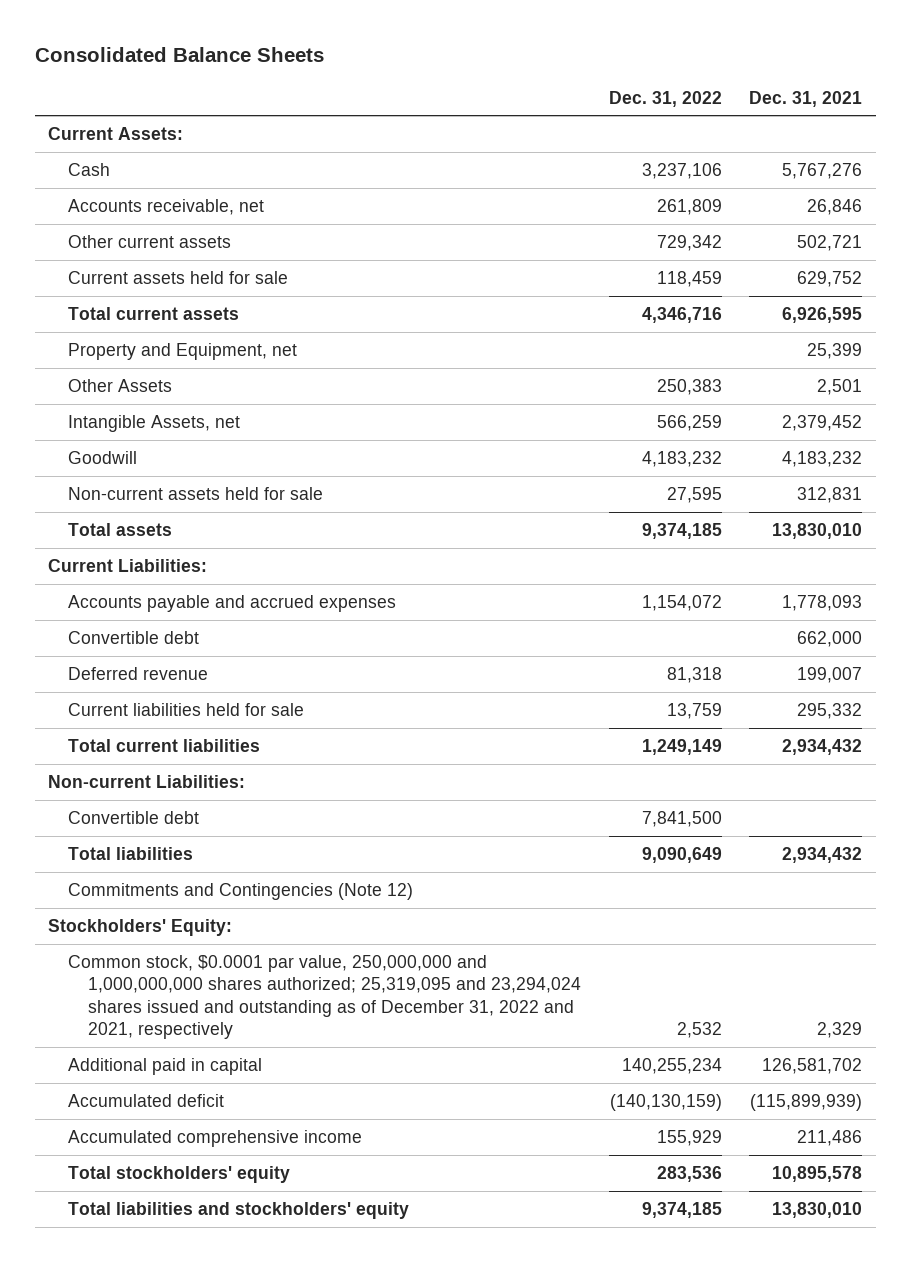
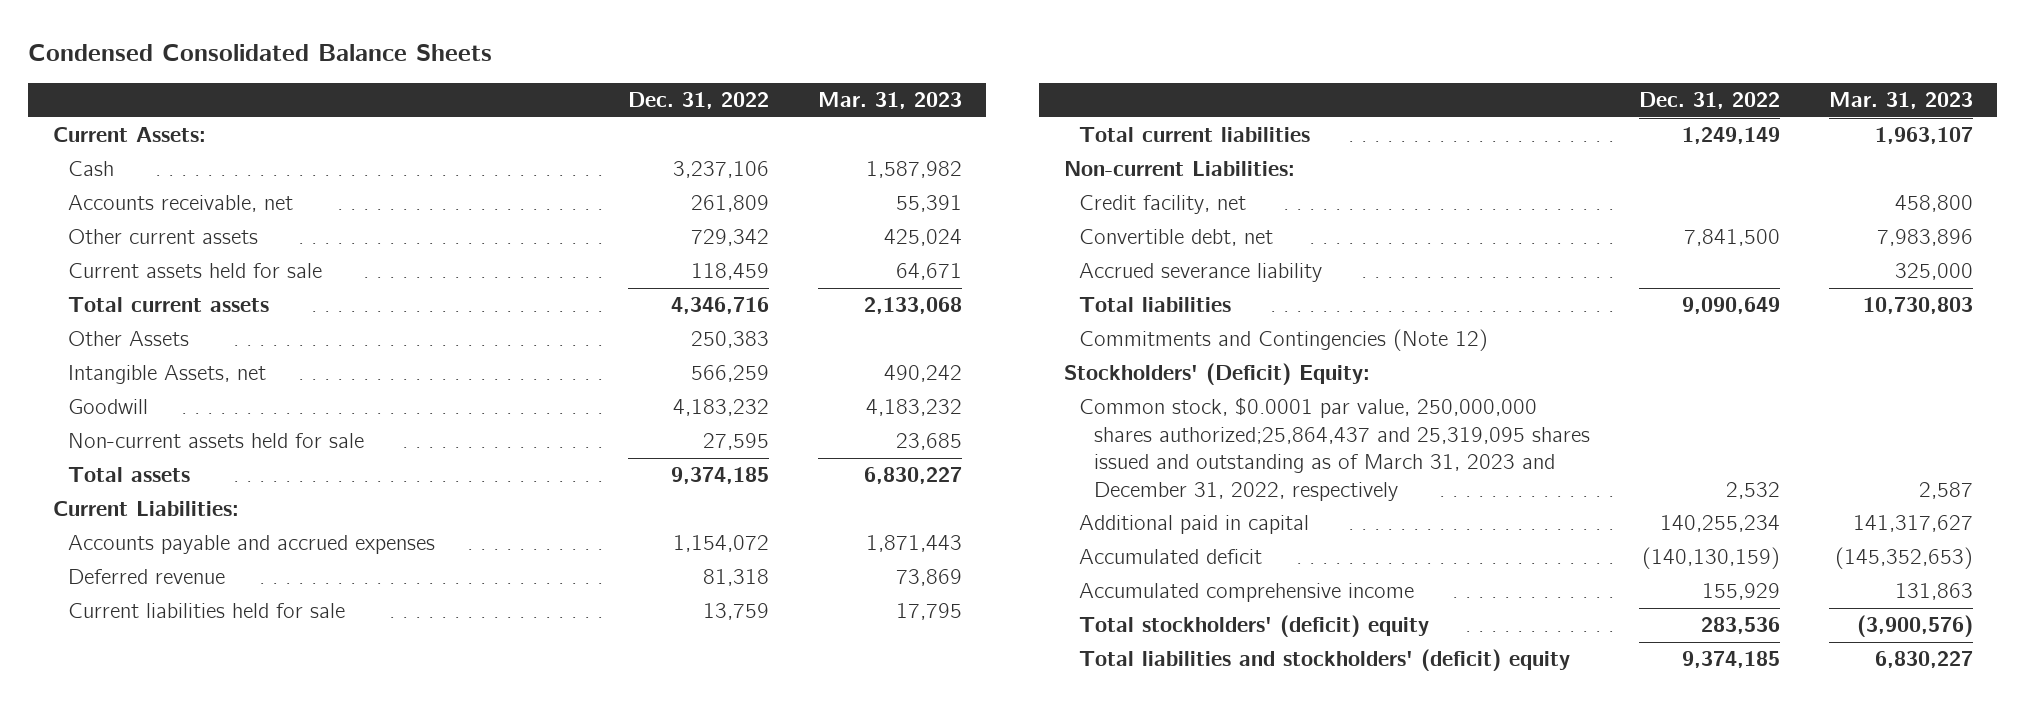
- Consolidated Balance Sheets
+ Condensed Consolidated Balance Sheets
- | Dec. 31, 2022 | Dec. 31, 2021
+ | Dec. 31, 2022 | Mar. 31, 2023
- Property and Equipment, net | | 25,399
- Convertible debt | | 662,000
- Convertible debt | 7,841,500 |
+ Credit facility, net | | 458,800
+ Convertible debt, net | 7,841,500 | 7,983,896
+ Accrued severance liability | | 325,000
- Stockholders' Equity:
- Common stock, $0.0001 par value, 250,000,000 and 1,000,000,000 shares authorized; 25,319,095 and 23,294,024 shares issued and outstanding as of December 31, 2022 and 2021, respectively | 2,532 | 2,329
+ Stockholders' (Deficit) Equity:
+ Common stock, $0.0001 par value, 250,000,000 shares authorized;25,864,437 and 25,319,095 shares issued and outstanding as of March 31, 2023 and December 31, 2022, respectively | 2,532 | 2,587
- Total stockholders' equity | 283,536 | 10,895,578
- Total liabilities and stockholders' equity | 9,374,185 | 13,830,010
+ Total stockholders' (deficit) equity | 283,536 | (3,900,576)
+ Total liabilities and stockholders' (deficit) equity | 9,374,185 | 6,830,227

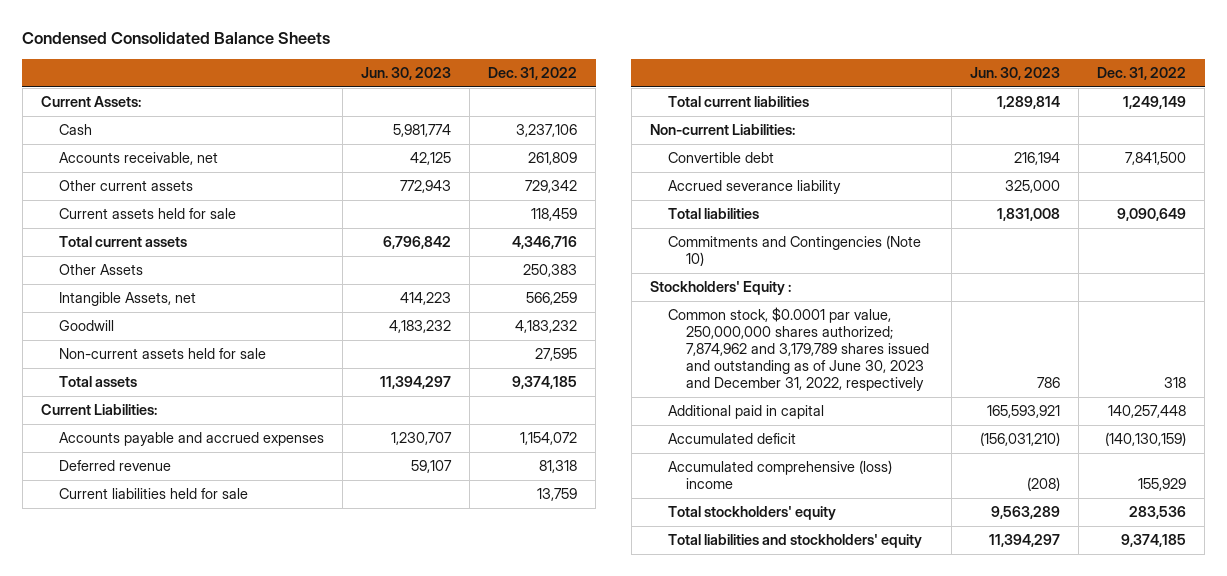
- | Dec. 31, 2022 | Mar. 31, 2023
+ | Jun. 30, 2023 | Dec. 31, 2022
- Credit facility, net | | 458,800
- Convertible debt, net | 7,841,500 | 7,983,896
+ Convertible debt | 216,194 | 7,841,500
- Commitments and Contingencies (Note 12)
- Stockholders' (Deficit) Equity:
- Common stock, $0.0001 par value, 250,000,000 shares authorized;25,864,437 and 25,319,095 shares issued and outstanding as of March 31, 2023 and December 31, 2022, respectively | 2,532 | 2,587
- Additional paid in capital | 140,255,234 | 141,317,627
+ Commitments and Contingencies (Note 10)
+ Stockholders' Equity :
+ Common stock, $0.0001 par value, 250,000,000 shares authorized; 7,874,962 and 3,179,789 shares issued and outstanding as of June 30, 2023 and December 31, 2022, respectively | 786 | 318
+ Additional paid in capital | 165,593,921 | 140,257,448
- Accumulated comprehensive income | 155,929 | 131,863
- Total stockholders' (deficit) equity | 283,536 | (3,900,576)
- Total liabilities and stockholders' (deficit) equity | 9,374,185 | 6,830,227
+ Accumulated comprehensive (loss) income | (208) | 155,929
+ Total stockholders' equity | 9,563,289 | 283,536
+ Total liabilities and stockholders' equity | 11,394,297 | 9,374,185

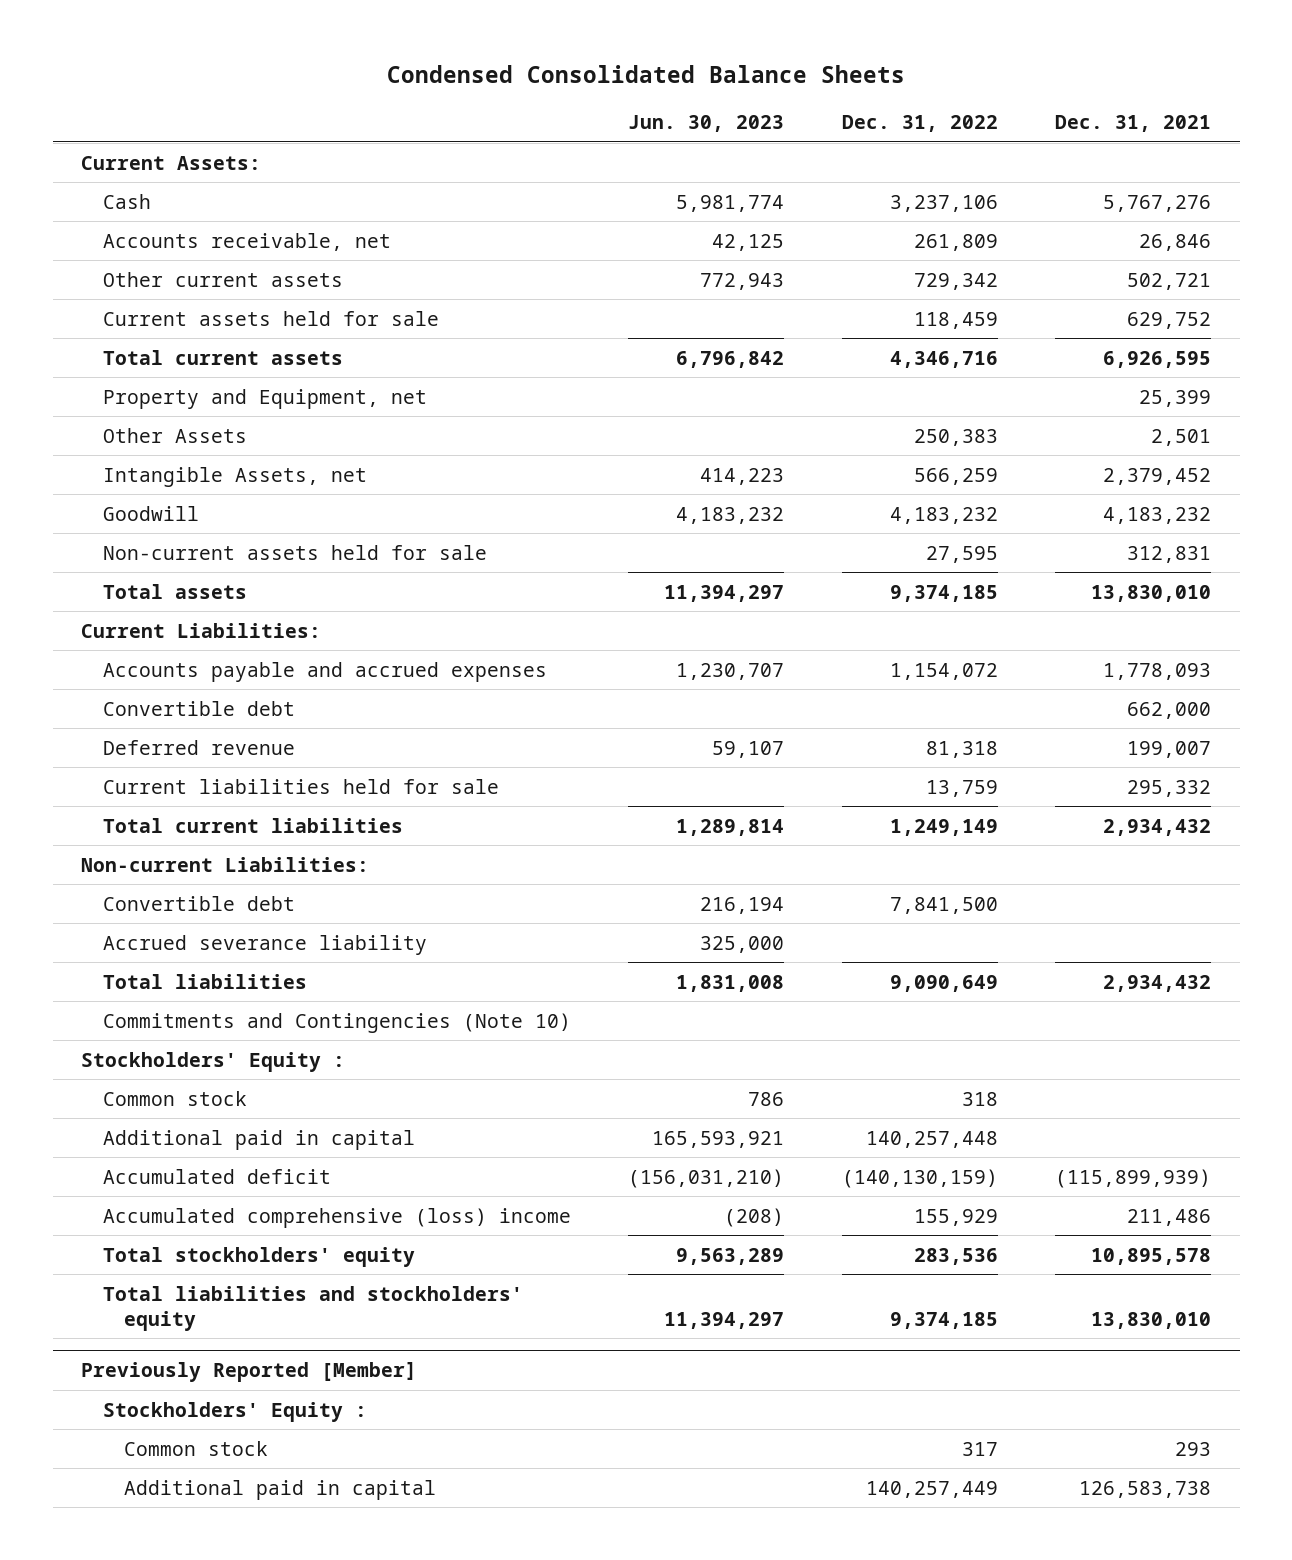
- | Jun. 30, 2023 | Dec. 31, 2022
+ | Jun. 30, 2023 | Dec. 31, 2022 | Dec. 31, 2021
+ Property and Equipment, net | | | 25,399
+ Convertible debt | | | 662,000
- Common stock, $0.0001 par value, 250,000,000 shares authorized; 7,874,962 and 3,179,789 shares issued and outstanding as of June 30, 2023 and December 31, 2022, respectively | 786 | 318
+ Common stock | 786 | 318 |
+ Previously Reported [Member]
+ Stockholders' Equity :
+ Common stock | | 317 | 293
+ Additional paid in capital | | 140,257,449 | 126,583,738

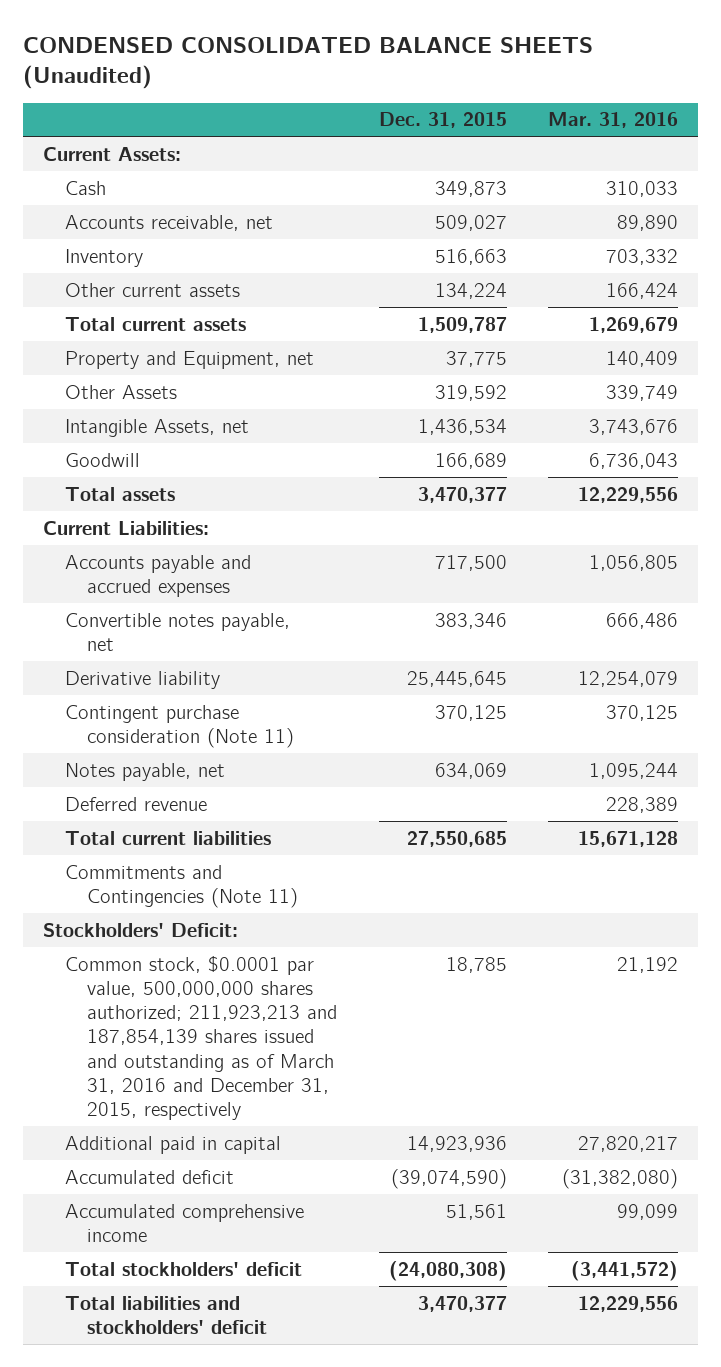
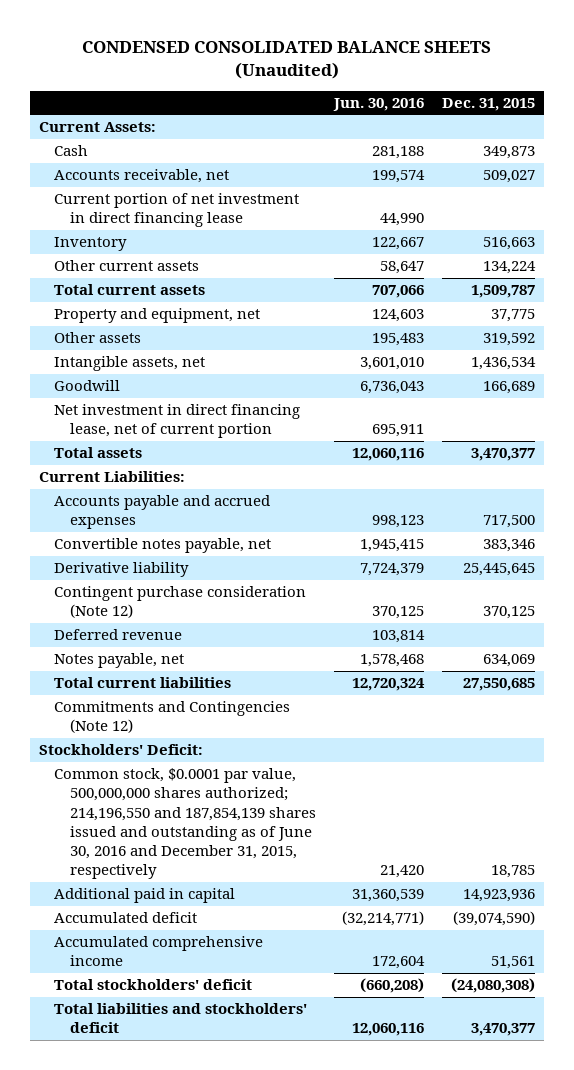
- | Dec. 31, 2015 | Mar. 31, 2016
+ | Jun. 30, 2016 | Dec. 31, 2015
+ Current portion of net investment in direct financing lease | 44,990 |
- Property and Equipment, net | 37,775 | 140,409
- Other Assets | 319,592 | 339,749
- Intangible Assets, net | 1,436,534 | 3,743,676
+ Property and equipment, net | 124,603 | 37,775
+ Other assets | 195,483 | 319,592
+ Intangible assets, net | 3,601,010 | 1,436,534
+ Net investment in direct financing lease, net of current portion | 695,911 |
- Contingent purchase consideration (Note 11) | 370,125 | 370,125
+ Contingent purchase consideration (Note 12) | 370,125 | 370,125
moved down: Notes payable, net | 1,578,468 | 634,069
- Commitments and Contingencies (Note 11)
+ Commitments and Contingencies (Note 12)
- Common stock, $0.0001 par value, 500,000,000 shares authorized; 211,923,213 and 187,854,139 shares issued and outstanding as of March 31, 2016 and December 31, 2015, respectively | 18,785 | 21,192
+ Common stock, $0.0001 par value, 500,000,000 shares authorized; 214,196,550 and 187,854,139 shares issued and outstanding as of June 30, 2016 and December 31, 2015, respectively | 21,420 | 18,785

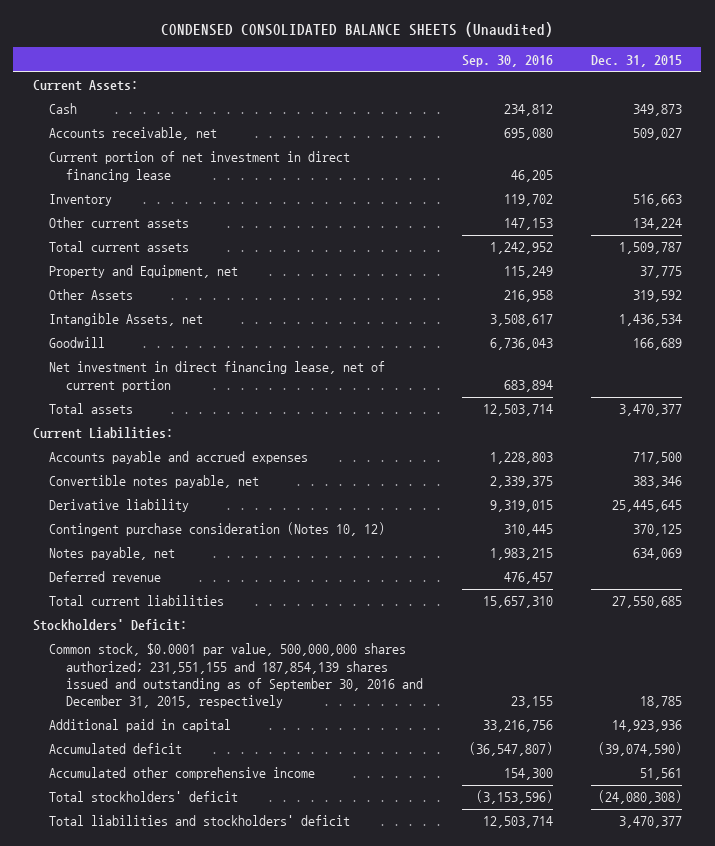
- | Jun. 30, 2016 | Dec. 31, 2015
+ | Sep. 30, 2016 | Dec. 31, 2015
- Property and equipment, net | 124,603 | 37,775
- Other assets | 195,483 | 319,592
- Intangible assets, net | 3,601,010 | 1,436,534
+ Property and Equipment, net | 115,249 | 37,775
+ Other Assets | 216,958 | 319,592
+ Intangible Assets, net | 3,508,617 | 1,436,534
- Contingent purchase consideration (Note 12) | 370,125 | 370,125
+ Contingent purchase consideration (Notes 10, 12) | 310,445 | 370,125
moved down: Deferred revenue | 476,457 |
- Commitments and Contingencies (Note 12)
- Common stock, $0.0001 par value, 500,000,000 shares authorized; 214,196,550 and 187,854,139 shares issued and outstanding as of June 30, 2016 and December 31, 2015, respectively | 21,420 | 18,785
+ Common stock, $0.0001 par value, 500,000,000 shares authorized; 231,551,155 and 187,854,139 shares issued and outstanding as of September 30, 2016 and December 31, 2015, respectively | 23,155 | 18,785
- Accumulated comprehensive income | 172,604 | 51,561
+ Accumulated other comprehensive income | 154,300 | 51,561

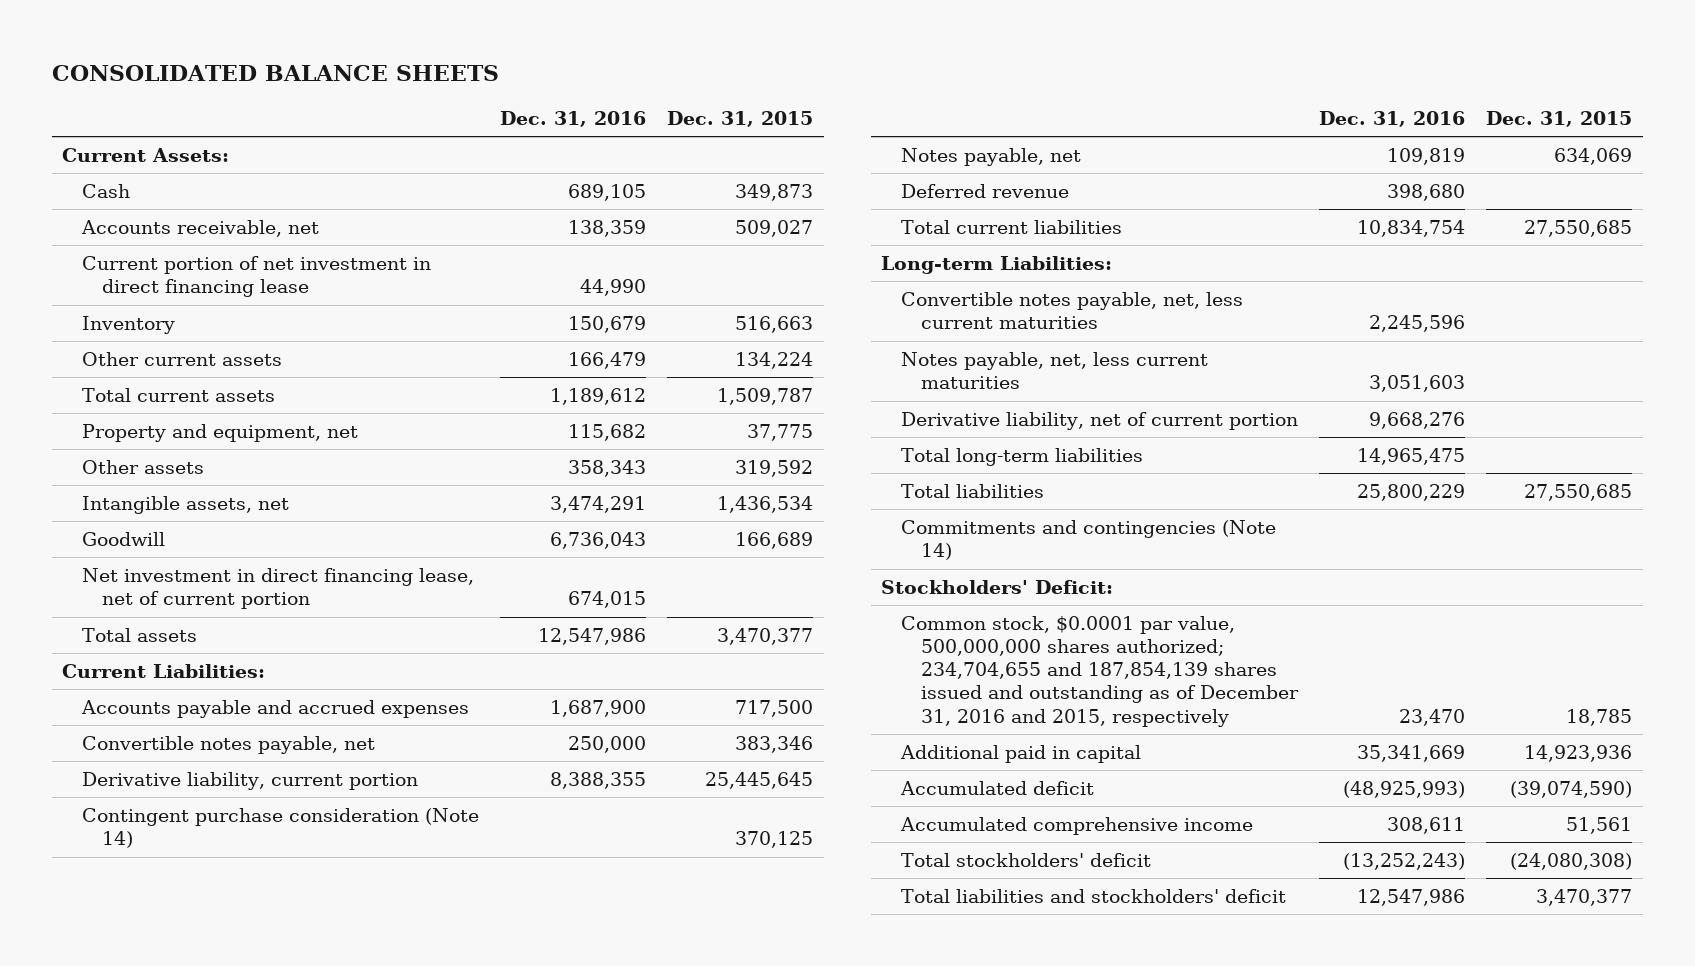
- CONDENSED CONSOLIDATED BALANCE SHEETS (Unaudited)
+ CONSOLIDATED BALANCE SHEETS
- | Sep. 30, 2016 | Dec. 31, 2015
+ | Dec. 31, 2016 | Dec. 31, 2015
- Property and Equipment, net | 115,249 | 37,775
- Other Assets | 216,958 | 319,592
- Intangible Assets, net | 3,508,617 | 1,436,534
+ Property and equipment, net | 115,682 | 37,775
+ Other assets | 358,343 | 319,592
+ Intangible assets, net | 3,474,291 | 1,436,534
- Derivative liability | 9,319,015 | 25,445,645
- Contingent purchase consideration (Notes 10, 12) | 310,445 | 370,125
+ Derivative liability, current portion | 8,388,355 | 25,445,645
+ Contingent purchase consideration (Note 14) | | 370,125
+ Long-term Liabilities:
+ Convertible notes payable, net, less current maturities | 2,245,596 |
+ Notes payable, net, less current maturities | 3,051,603 |
+ Derivative liability, net of current portion | 9,668,276 |
+ Total long-term liabilities | 14,965,475 |
+ Total liabilities | 25,800,229 | 27,550,685
+ Commitments and contingencies (Note 14)
- Common stock, $0.0001 par value, 500,000,000 shares authorized; 231,551,155 and 187,854,139 shares issued and outstanding as of September 30, 2016 and December 31, 2015, respectively | 23,155 | 18,785
+ Common stock, $0.0001 par value, 500,000,000 shares authorized; 234,704,655 and 187,854,139 shares issued and outstanding as of December 31, 2016 and 2015, respectively | 23,470 | 18,785
- Accumulated other comprehensive income | 154,300 | 51,561
+ Accumulated comprehensive income | 308,611 | 51,561

